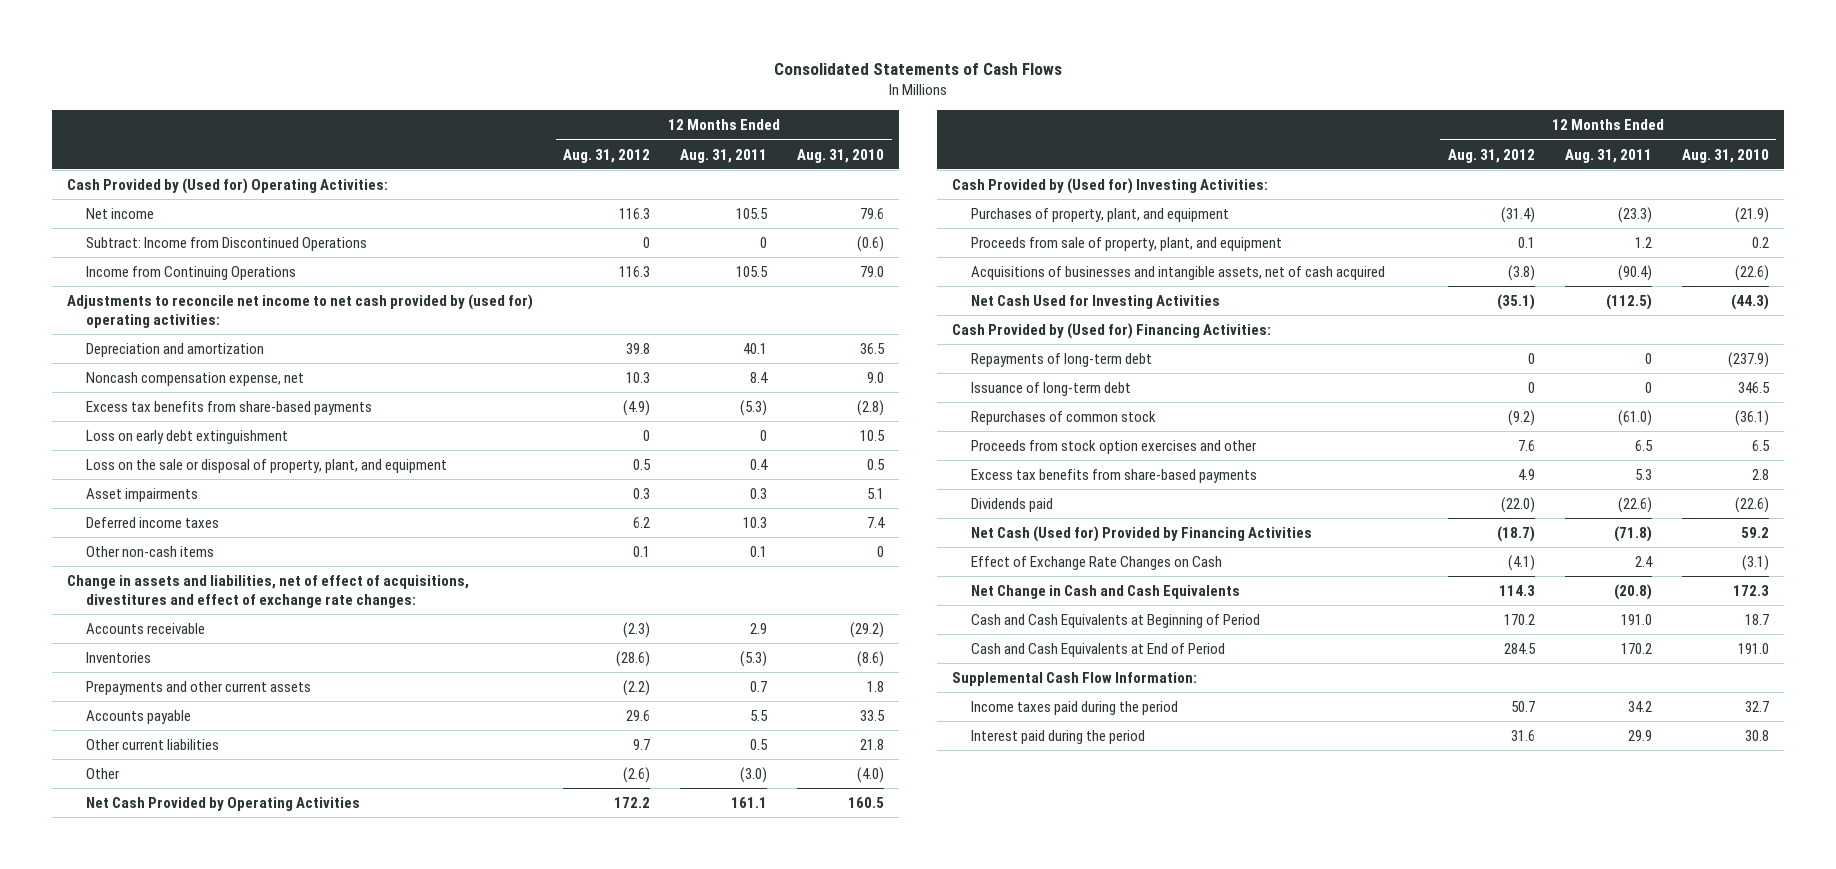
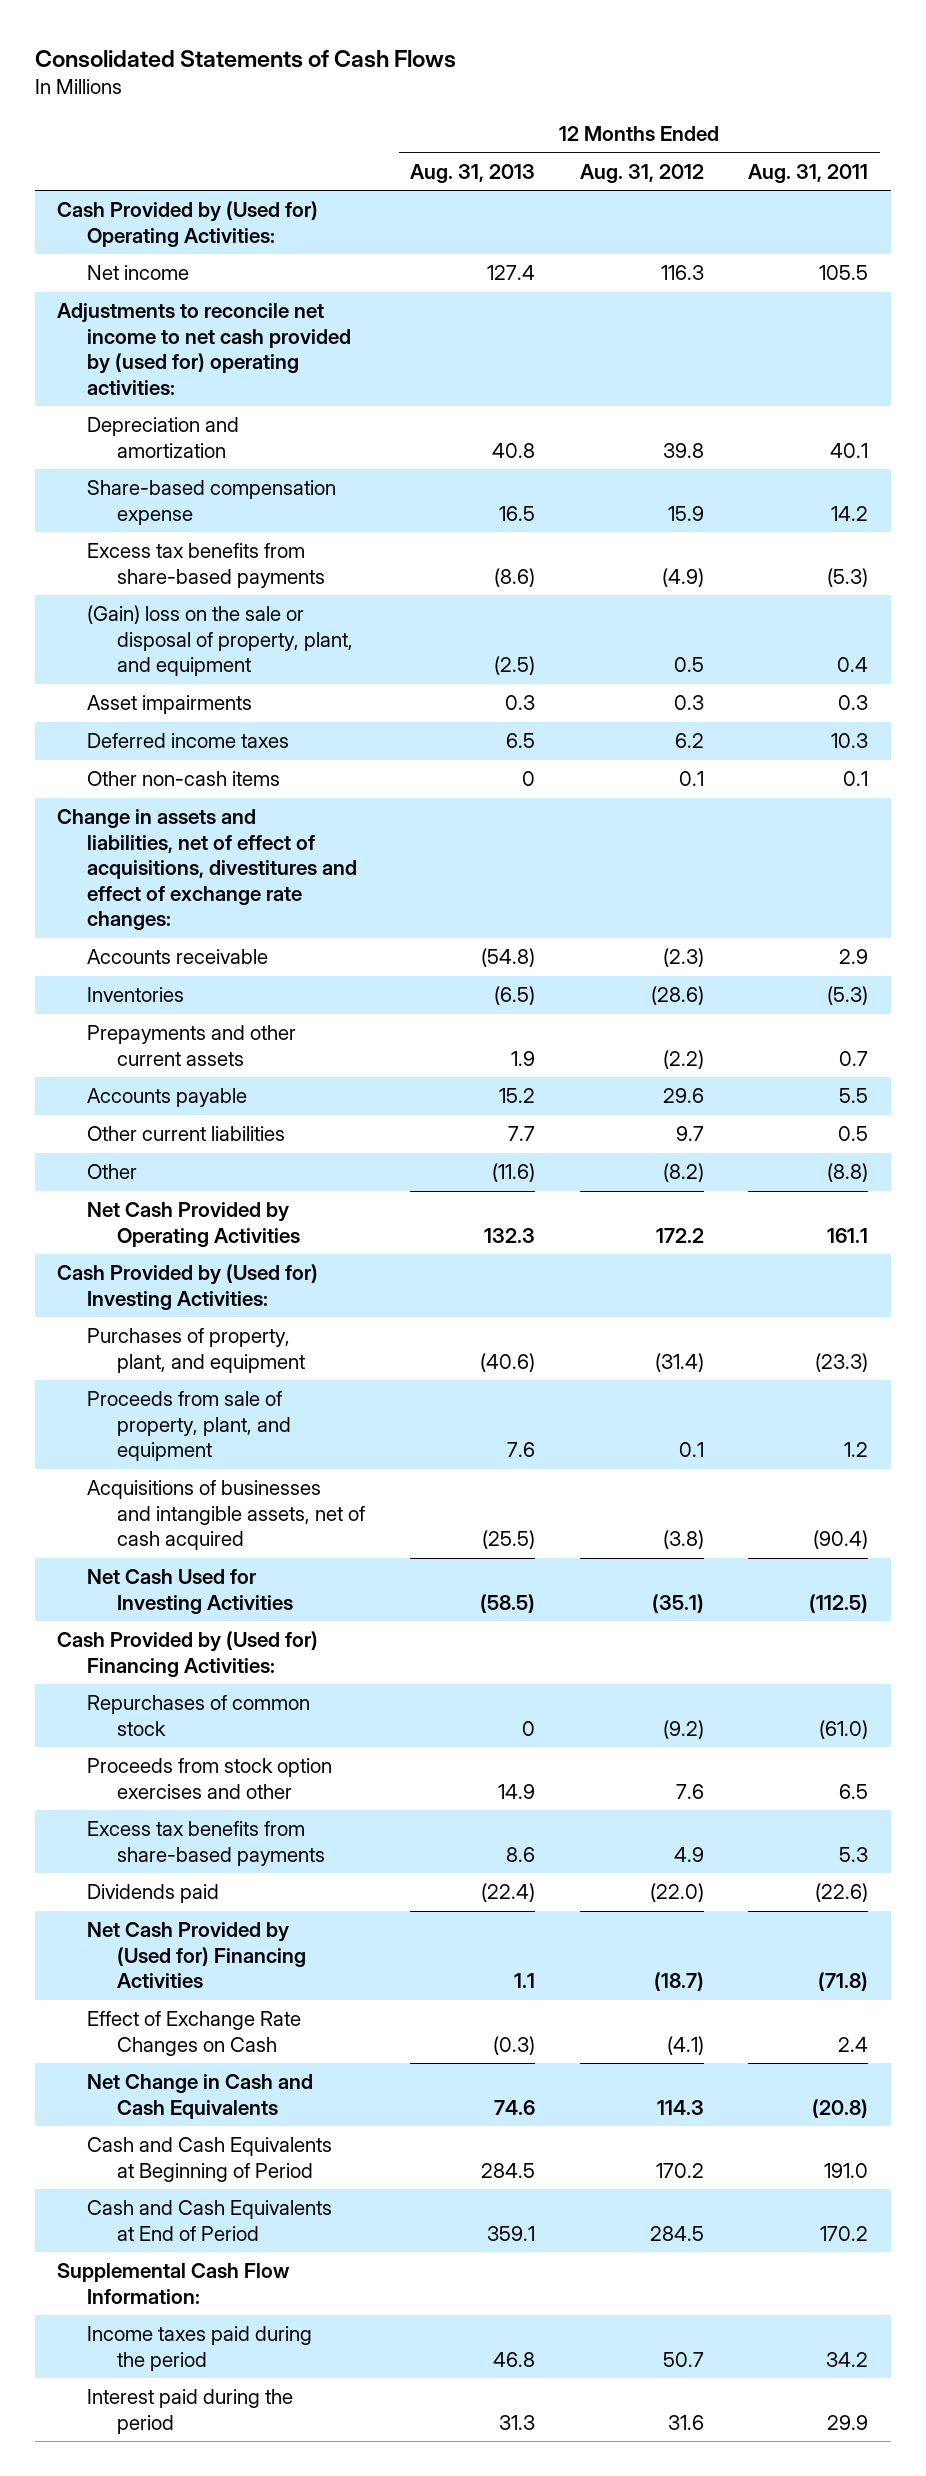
- | 12 Months Ended Aug. 31, 2012 | 12 Months Ended Aug. 31, 2011 | 12 Months Ended Aug. 31, 2010
+ | 12 Months Ended Aug. 31, 2013 | 12 Months Ended Aug. 31, 2012 | 12 Months Ended Aug. 31, 2011
- Subtract: Income from Discontinued Operations | 0 | 0 | (0.6)
- Income from Continuing Operations | 116.3 | 105.5 | 79.0
- Noncash compensation expense, net | 10.3 | 8.4 | 9.0
+ Share-based compensation expense | 16.5 | 15.9 | 14.2
- Loss on early debt extinguishment | 0 | 0 | 10.5
- Loss on the sale or disposal of property, plant, and equipment | 0.5 | 0.4 | 0.5
+ (Gain) loss on the sale or disposal of property, plant, and equipment | (2.5) | 0.5 | 0.4
- Other | (2.6) | (3.0) | (4.0)
+ Other | (11.6) | (8.2) | (8.8)
- Repayments of long-term debt | 0 | 0 | (237.9)
- Issuance of long-term debt | 0 | 0 | 346.5
- Net Cash (Used for) Provided by Financing Activities | (18.7) | (71.8) | 59.2
+ Net Cash Provided by (Used for) Financing Activities | 1.1 | (18.7) | (71.8)

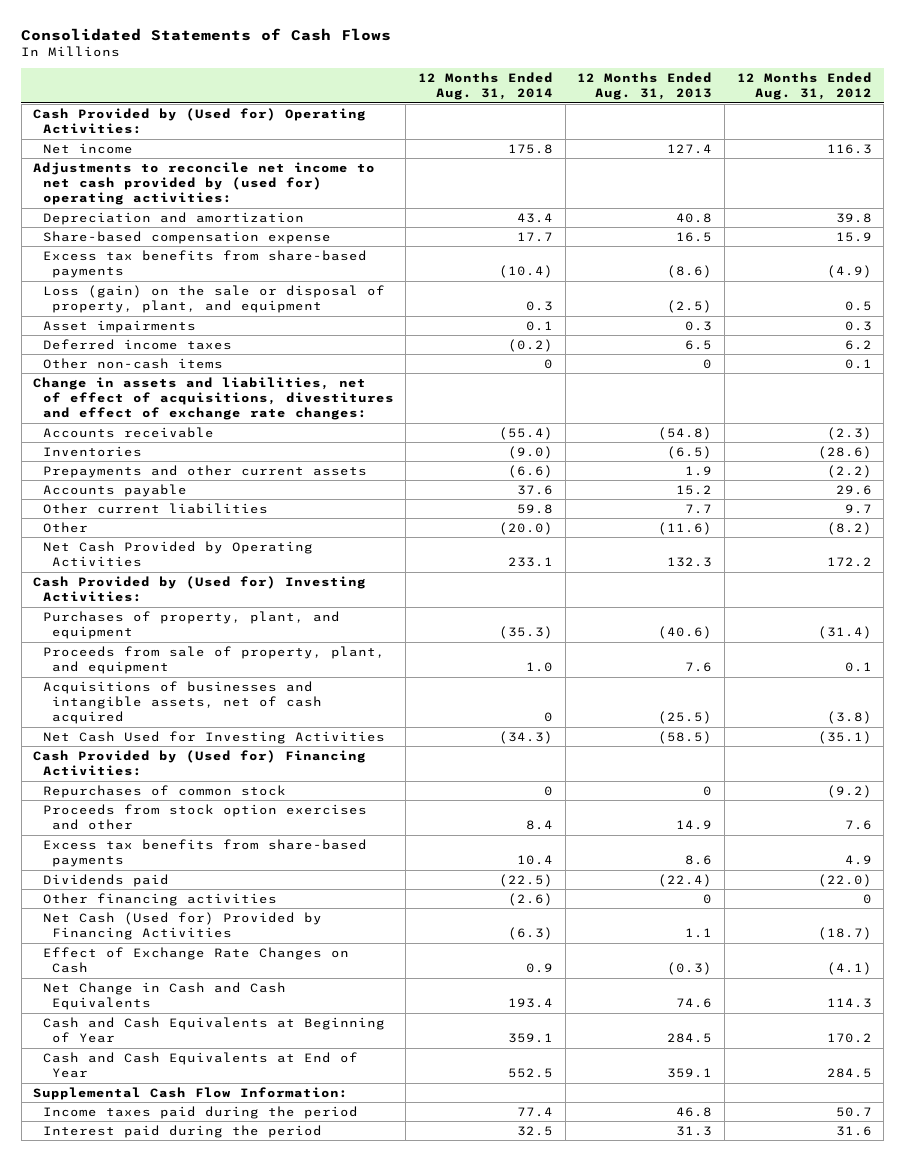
- | 12 Months Ended Aug. 31, 2013 | 12 Months Ended Aug. 31, 2012 | 12 Months Ended Aug. 31, 2011
+ | 12 Months Ended Aug. 31, 2014 | 12 Months Ended Aug. 31, 2013 | 12 Months Ended Aug. 31, 2012
- (Gain) loss on the sale or disposal of property, plant, and equipment | (2.5) | 0.5 | 0.4
+ Loss (gain) on the sale or disposal of property, plant, and equipment | 0.3 | (2.5) | 0.5
- Net Cash Provided by (Used for) Financing Activities | 1.1 | (18.7) | (71.8)
+ Other financing activities | (2.6) | 0 | 0
+ Net Cash (Used for) Provided by Financing Activities | (6.3) | 1.1 | (18.7)
- Cash and Cash Equivalents at Beginning of Period | 284.5 | 170.2 | 191.0
- Cash and Cash Equivalents at End of Period | 359.1 | 284.5 | 170.2
+ Cash and Cash Equivalents at Beginning of Year | 359.1 | 284.5 | 170.2
+ Cash and Cash Equivalents at End of Year | 552.5 | 359.1 | 284.5

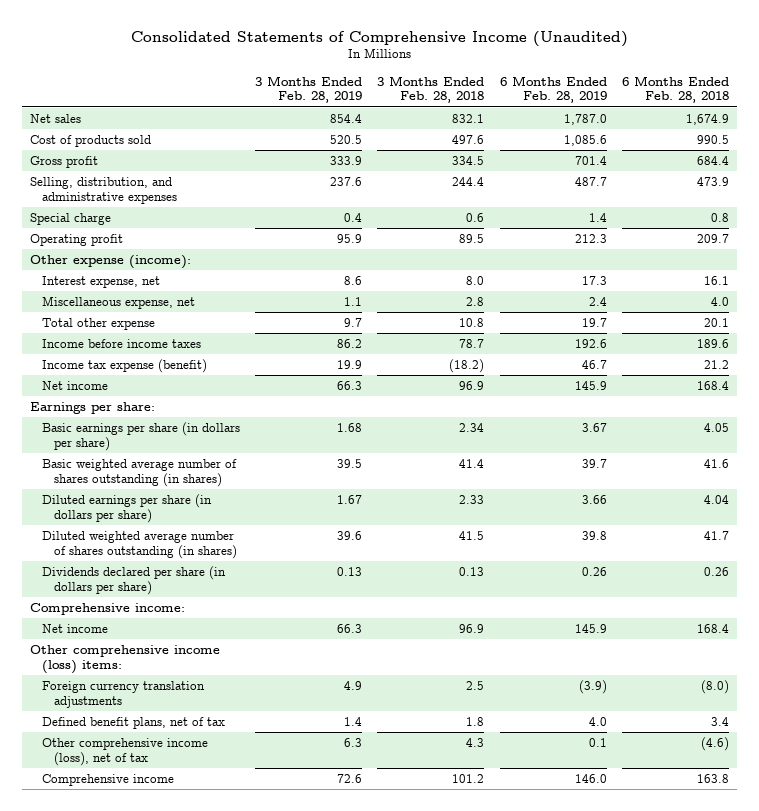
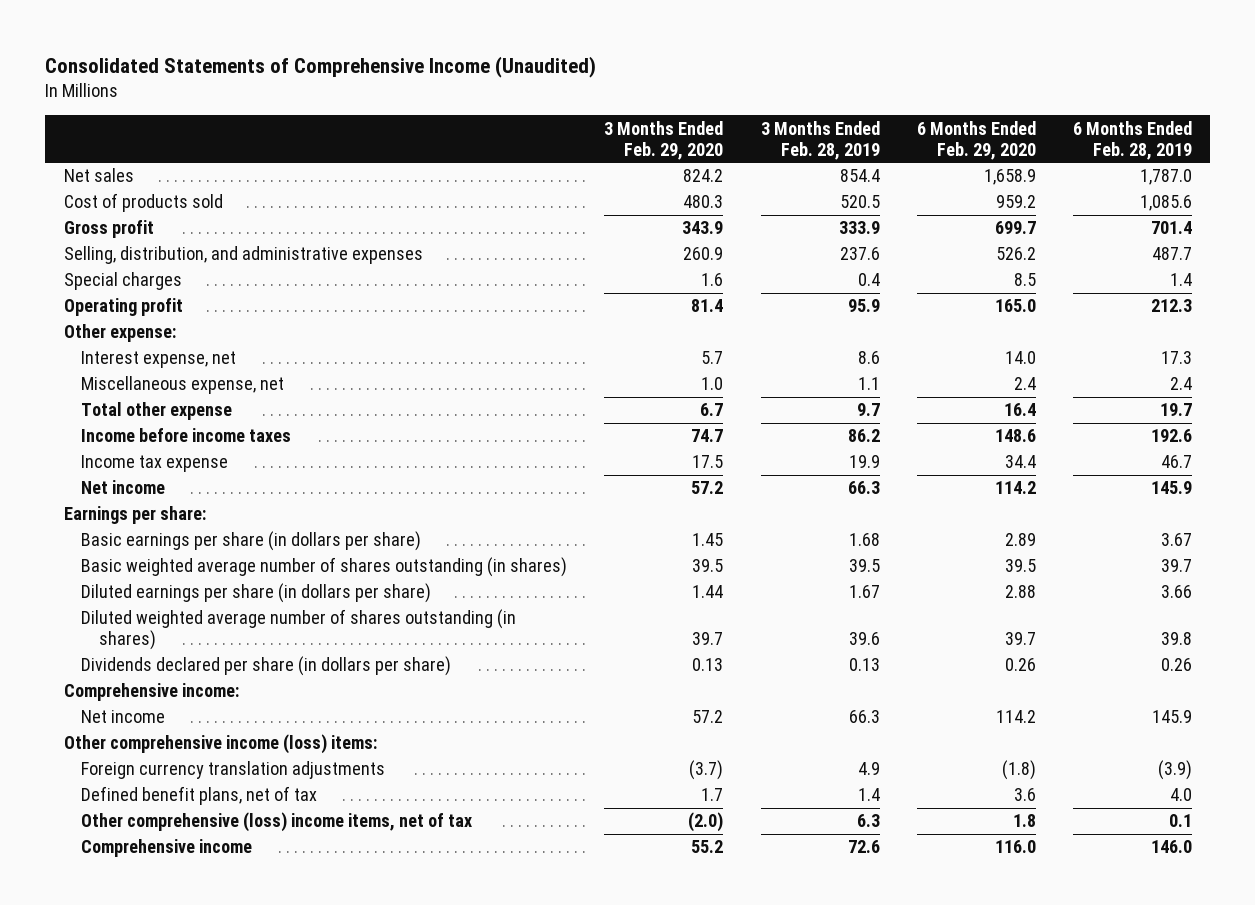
- | 3 Months Ended Feb. 28, 2019 | 3 Months Ended Feb. 28, 2018 | 6 Months Ended Feb. 28, 2019 | 6 Months Ended Feb. 28, 2018
+ | 3 Months Ended Feb. 29, 2020 | 3 Months Ended Feb. 28, 2019 | 6 Months Ended Feb. 29, 2020 | 6 Months Ended Feb. 28, 2019
- Special charge | 0.4 | 0.6 | 1.4 | 0.8
+ Special charges | 1.6 | 0.4 | 8.5 | 1.4
- Other expense (income):
+ Other expense:
- Income tax expense (benefit) | 19.9 | (18.2) | 46.7 | 21.2
+ Income tax expense | 17.5 | 19.9 | 34.4 | 46.7
- Other comprehensive income (loss), net of tax | 6.3 | 4.3 | 0.1 | (4.6)
+ Other comprehensive (loss) income items, net of tax | (2.0) | 6.3 | 1.8 | 0.1

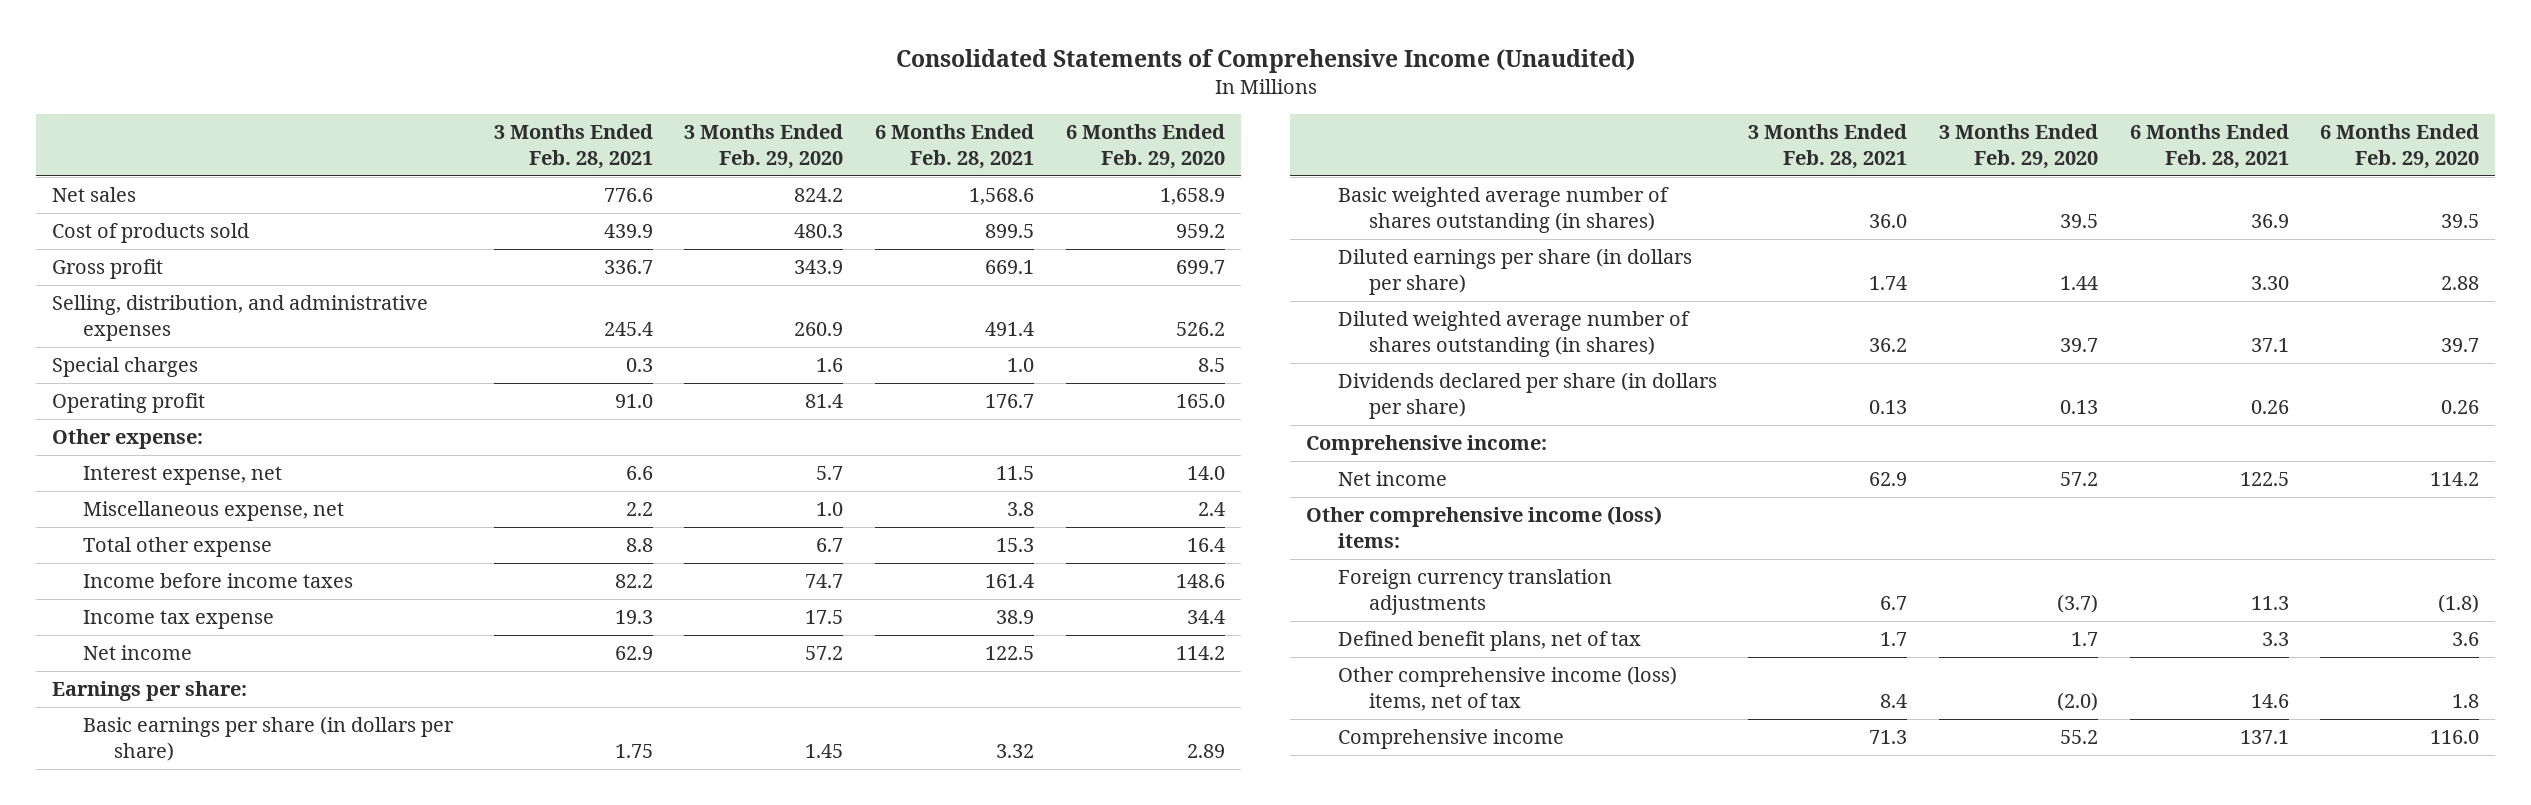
- | 3 Months Ended Feb. 29, 2020 | 3 Months Ended Feb. 28, 2019 | 6 Months Ended Feb. 29, 2020 | 6 Months Ended Feb. 28, 2019
+ | 3 Months Ended Feb. 28, 2021 | 3 Months Ended Feb. 29, 2020 | 6 Months Ended Feb. 28, 2021 | 6 Months Ended Feb. 29, 2020
- Other comprehensive (loss) income items, net of tax | (2.0) | 6.3 | 1.8 | 0.1
+ Other comprehensive income (loss) items, net of tax | 8.4 | (2.0) | 14.6 | 1.8

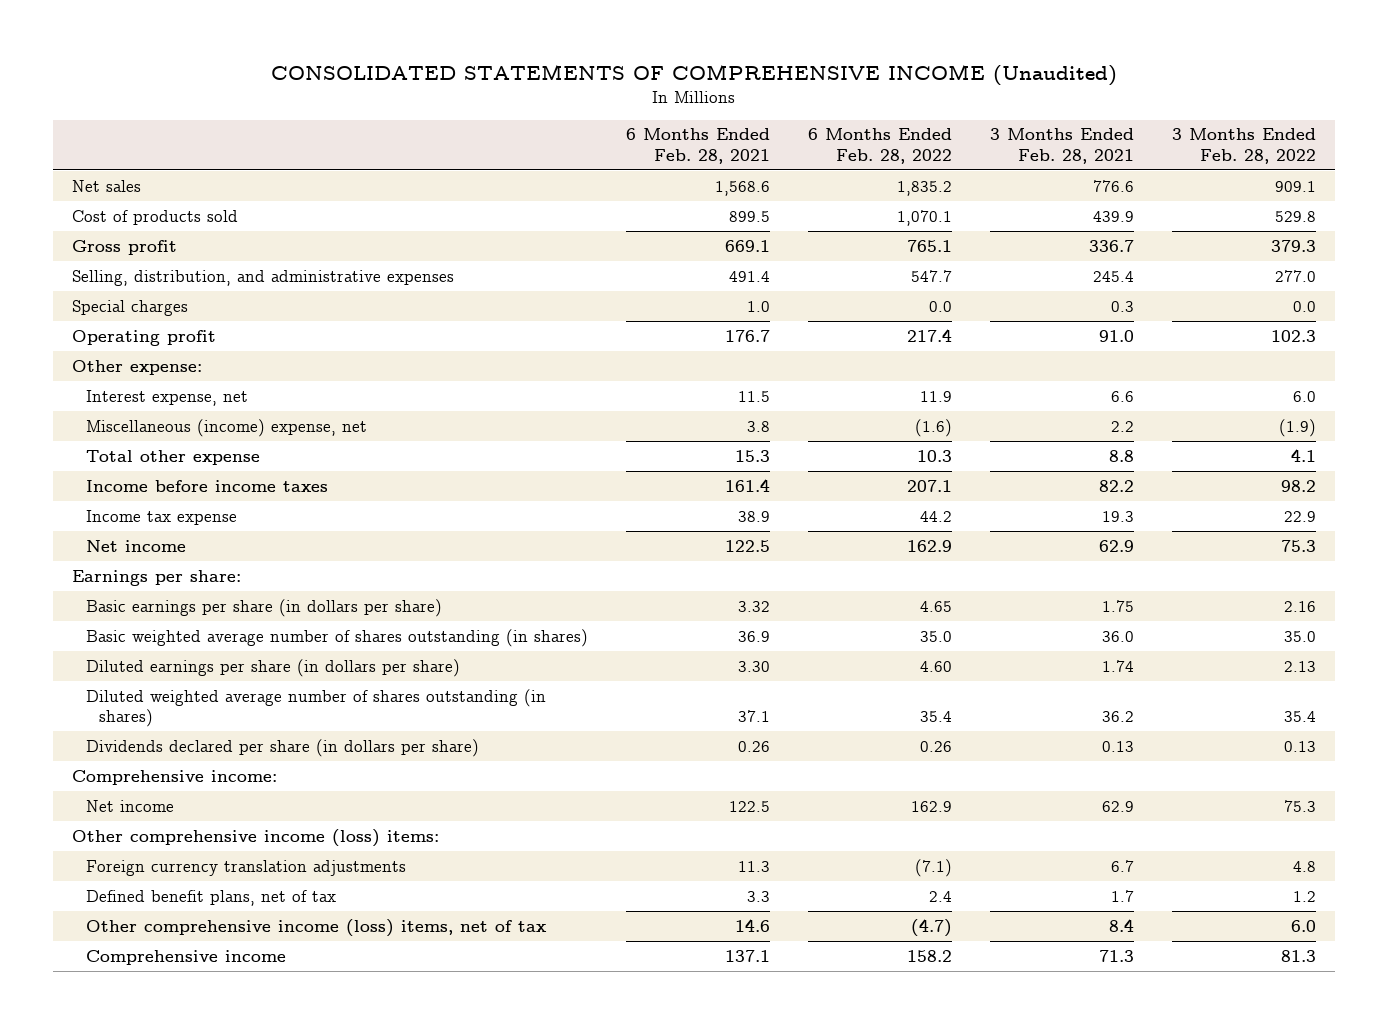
- Consolidated Statements of Comprehensive Income (Unaudited)
+ CONSOLIDATED STATEMENTS OF COMPREHENSIVE INCOME (Unaudited)
- | 3 Months Ended Feb. 28, 2021 | 3 Months Ended Feb. 29, 2020 | 6 Months Ended Feb. 28, 2021 | 6 Months Ended Feb. 29, 2020
+ | 6 Months Ended Feb. 28, 2021 | 6 Months Ended Feb. 28, 2022 | 3 Months Ended Feb. 28, 2021 | 3 Months Ended Feb. 28, 2022
- Miscellaneous expense, net | 2.2 | 1.0 | 3.8 | 2.4
+ Miscellaneous (income) expense, net | 3.8 | (1.6) | 2.2 | (1.9)

